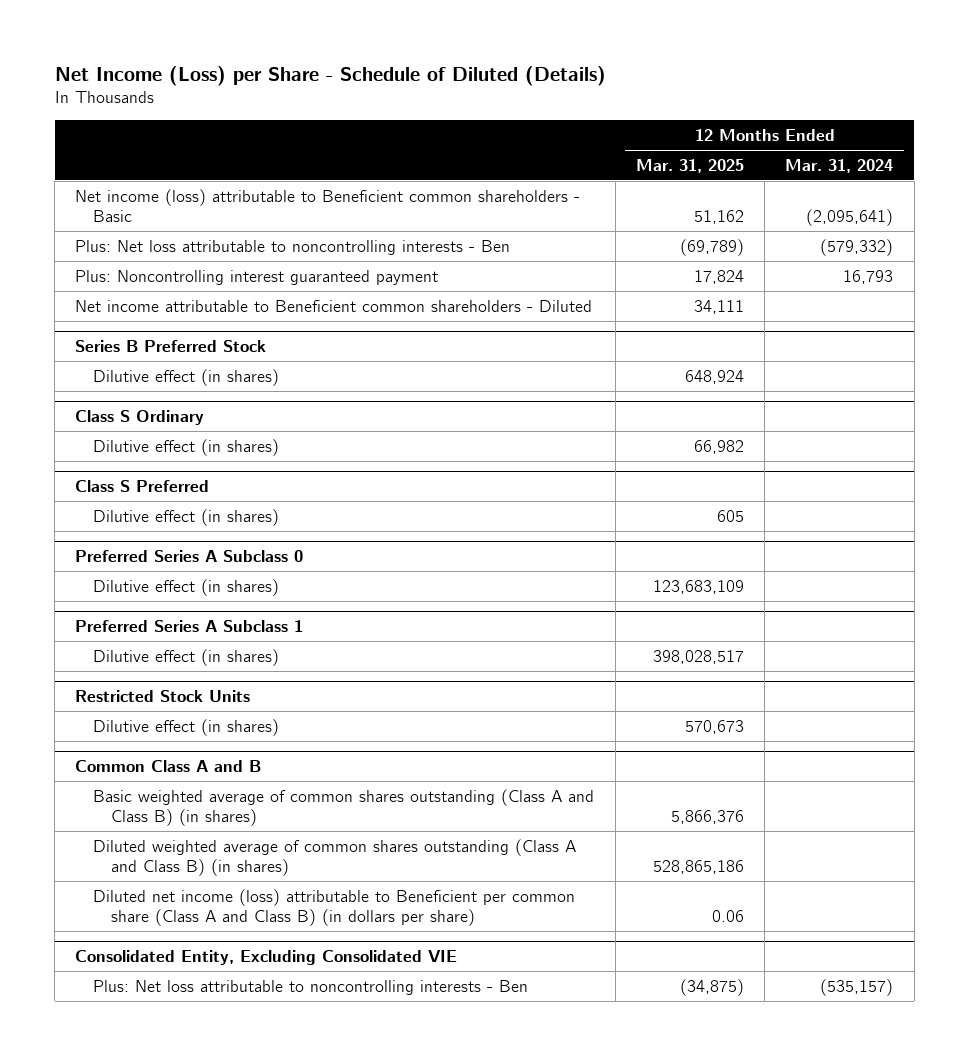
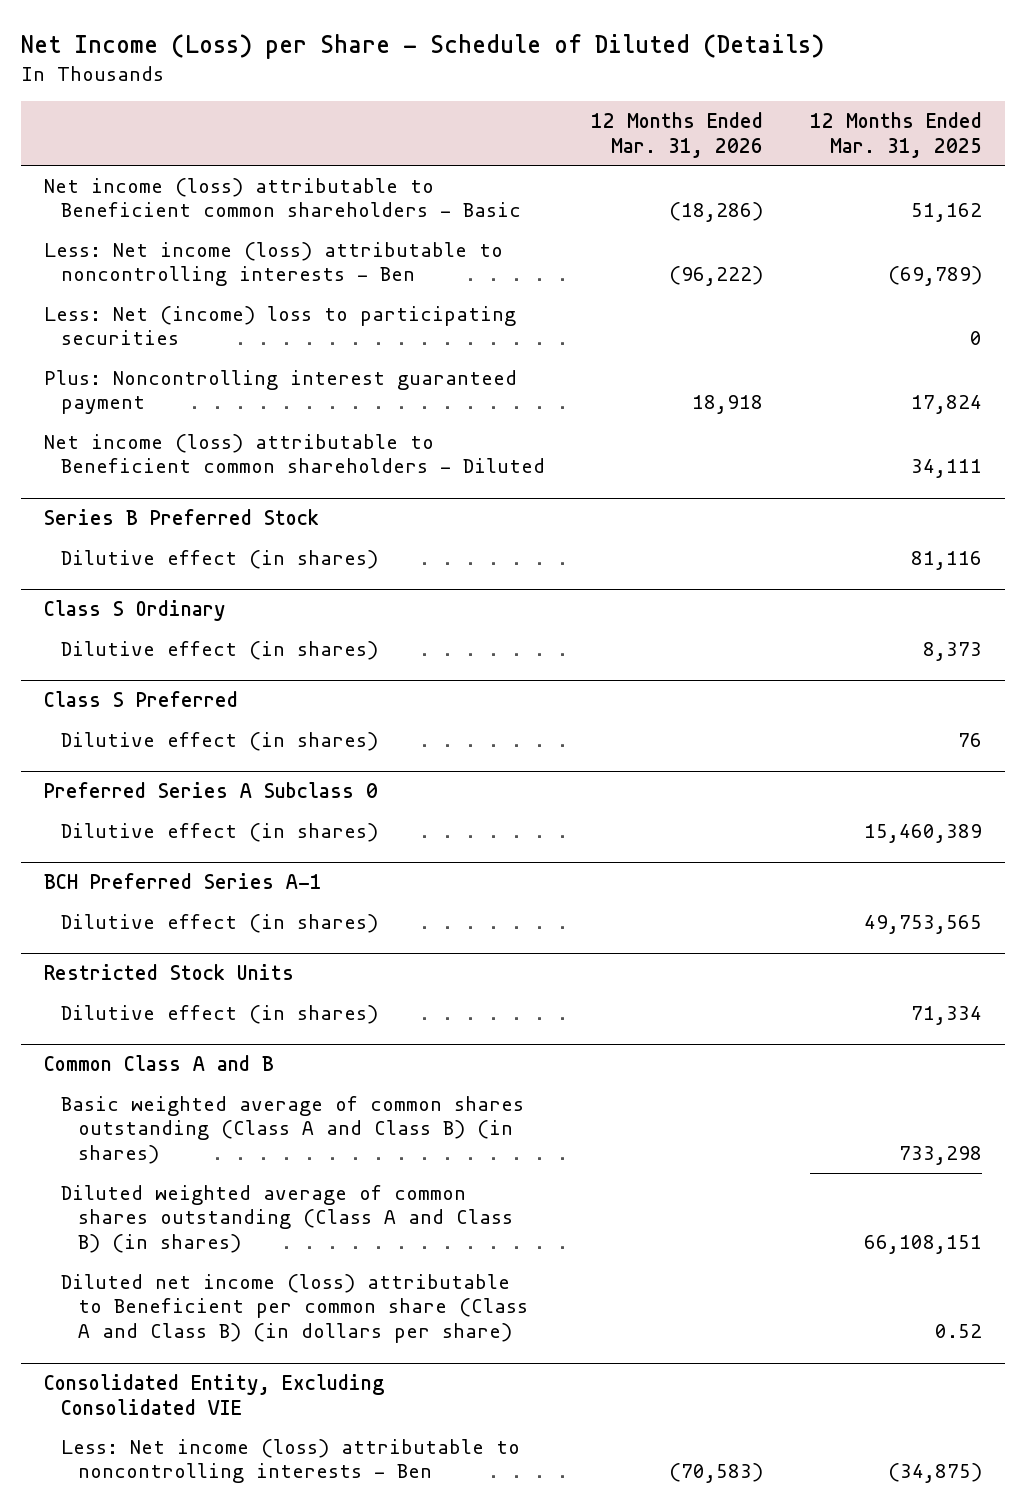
- | 12 Months Ended Mar. 31, 2025 | 12 Months Ended Mar. 31, 2024
+ | 12 Months Ended Mar. 31, 2026 | 12 Months Ended Mar. 31, 2025
- Plus: Net loss attributable to noncontrolling interests - Ben | (69,789) | (579,332)
+ Less: Net income (loss) attributable to noncontrolling interests - Ben | (96,222) | (69,789)
+ Less: Net (income) loss to participating securities | | 0
- Net income attributable to Beneficient common shareholders - Diluted | 34,111 |
+ Net income (loss) attributable to Beneficient common shareholders - Diluted | | 34,111
@ Series B Preferred Stock
- Dilutive effect (in shares) | 648,924 |
+ Dilutive effect (in shares) | | 81,116
@ Class S Ordinary
- Dilutive effect (in shares) | 66,982 |
+ Dilutive effect (in shares) | | 8,373
@ Class S Preferred
- Dilutive effect (in shares) | 605 |
+ Dilutive effect (in shares) | | 76
@ Preferred Series A Subclass 0
- Dilutive effect (in shares) | 123,683,109 |
- Preferred Series A Subclass 1
- Dilutive effect (in shares) | 398,028,517 |
@ Preferred Series A Subclass 0
+ Dilutive effect (in shares) | | 15,460,389
+ BCH Preferred Series A-1
+ Dilutive effect (in shares) | | 49,753,565
@ Restricted Stock Units
- Dilutive effect (in shares) | 570,673 |
+ Dilutive effect (in shares) | | 71,334
@ Common Class A and B
- Basic weighted average of common shares outstanding (Class A and Class B) (in shares) | 5,866,376 |
- Diluted weighted average of common shares outstanding (Class A and Class B) (in shares) | 528,865,186 |
- Diluted net income (loss) attributable to Beneficient per common share (Class A and Class B) (in dollars per share) | 0.06 |
+ Basic weighted average of common shares outstanding (Class A and Class B) (in shares) | | 733,298
+ Diluted weighted average of common shares outstanding (Class A and Class B) (in shares) | | 66,108,151
+ Diluted net income (loss) attributable to Beneficient per common share (Class A and Class B) (in dollars per share) | | 0.52
@ Consolidated Entity, Excluding Consolidated VIE
- Plus: Net loss attributable to noncontrolling interests - Ben | (34,875) | (535,157)
+ Less: Net income (loss) attributable to noncontrolling interests - Ben | (70,583) | (34,875)

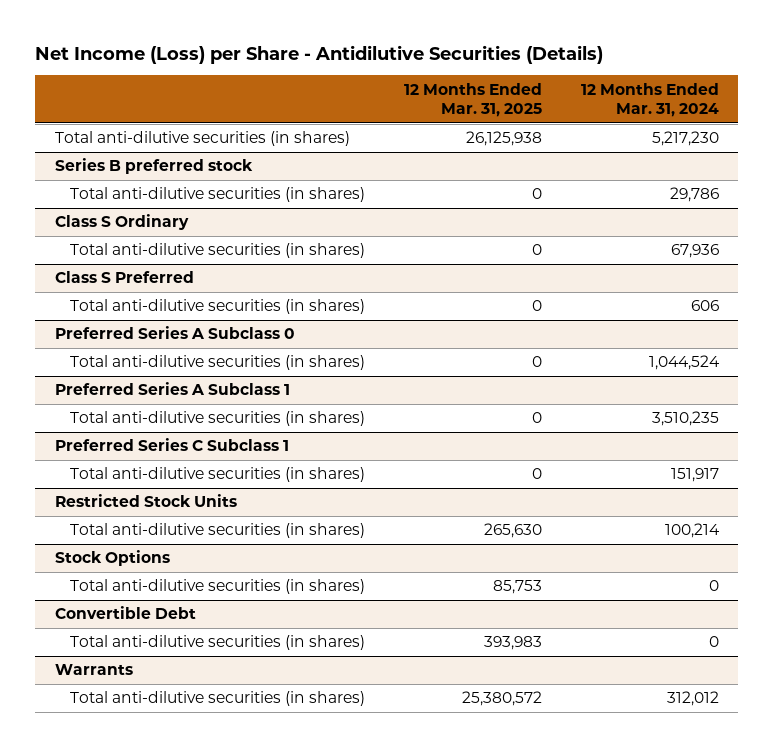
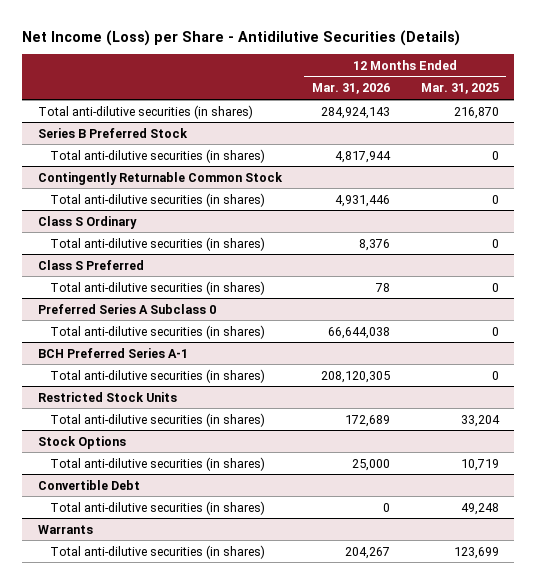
- | 12 Months Ended Mar. 31, 2025 | 12 Months Ended Mar. 31, 2024
+ | 12 Months Ended Mar. 31, 2026 | 12 Months Ended Mar. 31, 2025
- Total anti-dilutive securities (in shares) | 26,125,938 | 5,217,230
- Series B preferred stock
+ Total anti-dilutive securities (in shares) | 284,924,143 | 216,870
+ Series B Preferred Stock
+ Contingently Returnable Common Stock
+ Total anti-dilutive securities (in shares) | 4,931,446 | 0
- Preferred Series A Subclass 1
- Total anti-dilutive securities (in shares) | 0 | 3,510,235
- Preferred Series C Subclass 1
+ BCH Preferred Series A-1
@ Restricted Stock Units
- Total anti-dilutive securities (in shares) | 265,630 | 100,214
+ Total anti-dilutive securities (in shares) | 172,689 | 33,204
@ Stock Options
- Total anti-dilutive securities (in shares) | 85,753 | 0
+ Total anti-dilutive securities (in shares) | 25,000 | 10,719
@ Convertible Debt
- Total anti-dilutive securities (in shares) | 393,983 | 0
+ Total anti-dilutive securities (in shares) | 0 | 49,248
@ Warrants
- Total anti-dilutive securities (in shares) | 25,380,572 | 312,012
+ Total anti-dilutive securities (in shares) | 204,267 | 123,699

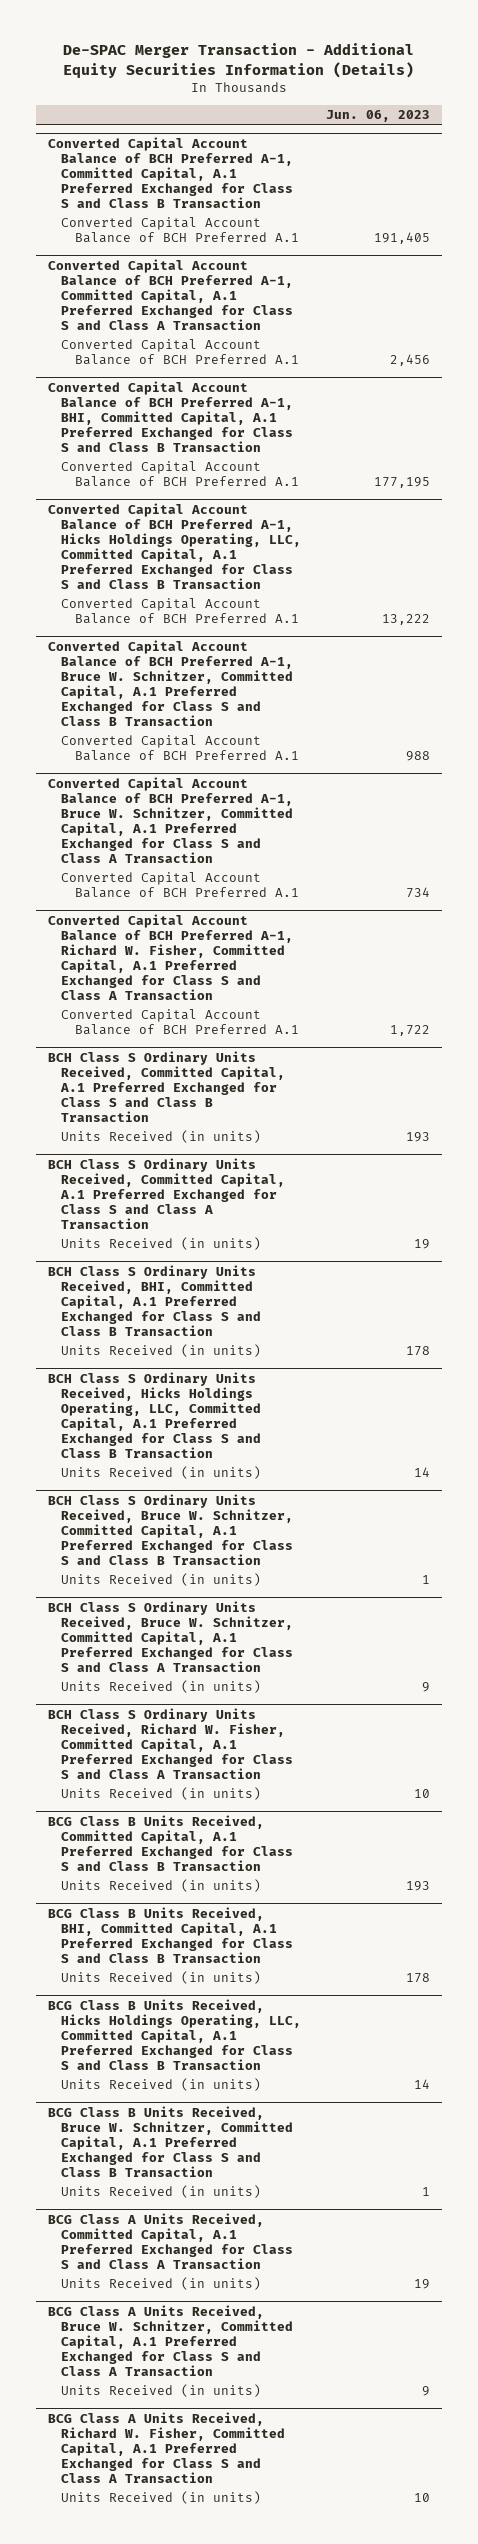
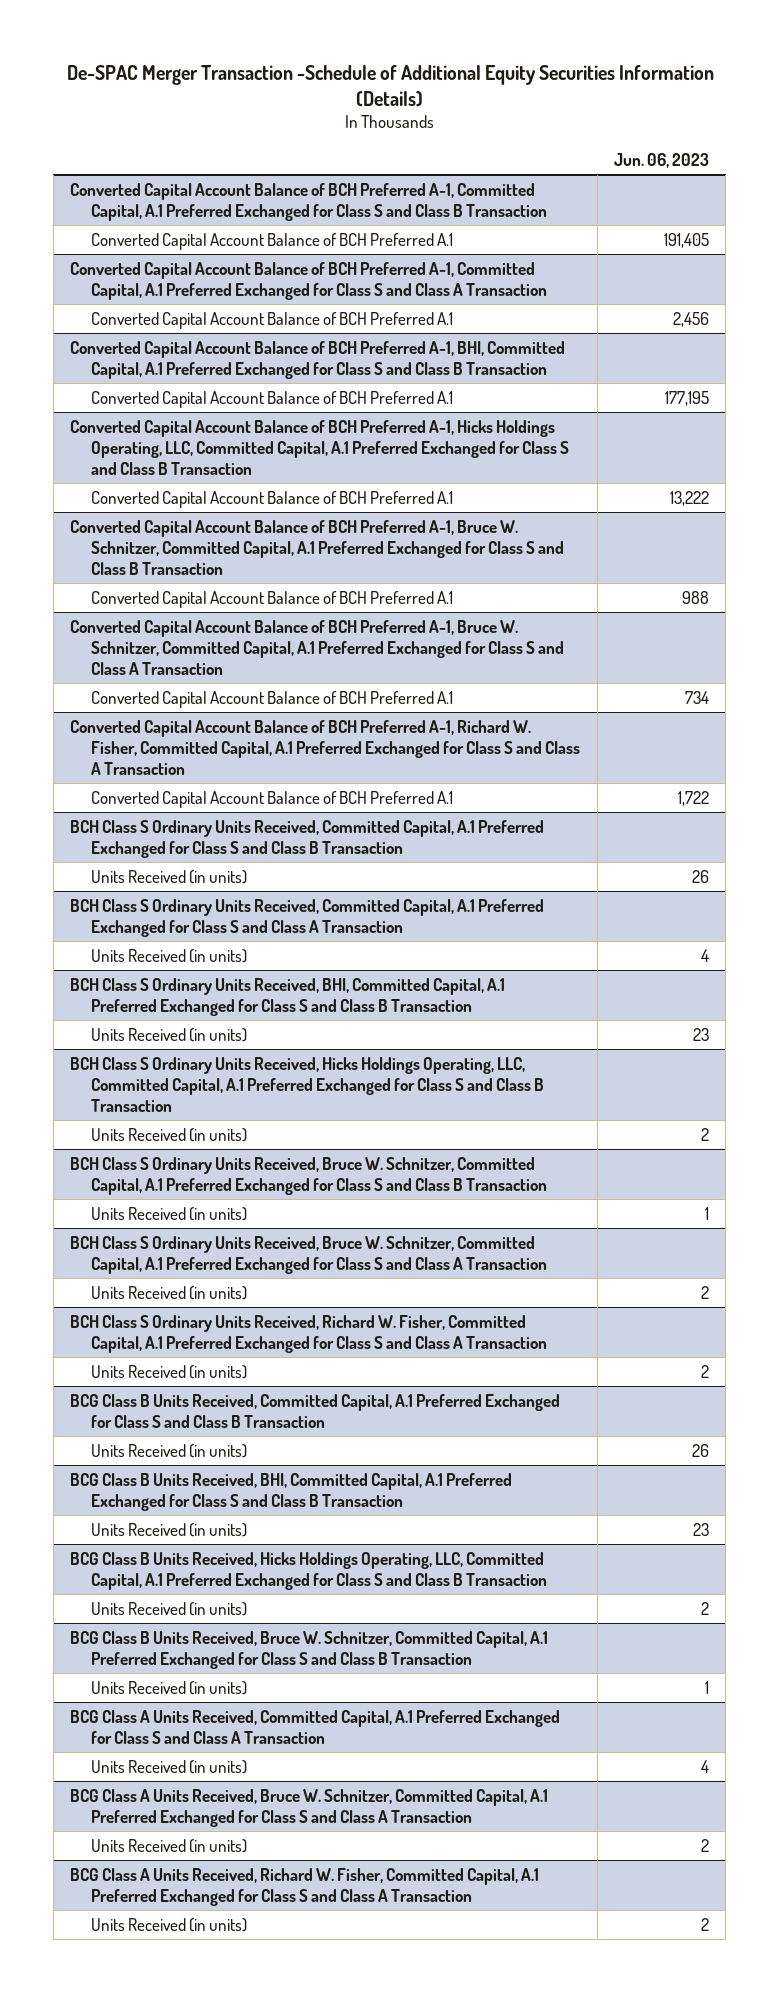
- De-SPAC Merger Transaction - Additional Equity Securities Information (Details)
+ De-SPAC Merger Transaction -Schedule of Additional Equity Securities Information (Details)
@ BCH Class S Ordinary Units Received, Committed Capital, A.1 Preferred Exchanged for Class S and Class B Transaction
- Units Received (in units) | 193
+ Units Received (in units) | 26
@ BCH Class S Ordinary Units Received, Committed Capital, A.1 Preferred Exchanged for Class S and Class A Transaction
- Units Received (in units) | 19
+ Units Received (in units) | 4
@ BCH Class S Ordinary Units Received, BHI, Committed Capital, A.1 Preferred Exchanged for Class S and Class B Transaction
- Units Received (in units) | 178
+ Units Received (in units) | 23
@ BCH Class S Ordinary Units Received, Hicks Holdings Operating, LLC, Committed Capital, A.1 Preferred Exchanged for Class S and Class B Transaction
- Units Received (in units) | 14
+ Units Received (in units) | 2
@ BCH Class S Ordinary Units Received, Bruce W. Schnitzer, Committed Capital, A.1 Preferred Exchanged for Class S and Class A Transaction
- Units Received (in units) | 9
+ Units Received (in units) | 2
@ BCH Class S Ordinary Units Received, Richard W. Fisher, Committed Capital, A.1 Preferred Exchanged for Class S and Class A Transaction
- Units Received (in units) | 10
+ Units Received (in units) | 2
@ BCG Class B Units Received, Committed Capital, A.1 Preferred Exchanged for Class S and Class B Transaction
- Units Received (in units) | 193
+ Units Received (in units) | 26
@ BCG Class B Units Received, BHI, Committed Capital, A.1 Preferred Exchanged for Class S and Class B Transaction
- Units Received (in units) | 178
+ Units Received (in units) | 23
@ BCG Class B Units Received, Hicks Holdings Operating, LLC, Committed Capital, A.1 Preferred Exchanged for Class S and Class B Transaction
- Units Received (in units) | 14
+ Units Received (in units) | 2
@ BCG Class A Units Received, Committed Capital, A.1 Preferred Exchanged for Class S and Class A Transaction
- Units Received (in units) | 19
+ Units Received (in units) | 4
@ BCG Class A Units Received, Bruce W. Schnitzer, Committed Capital, A.1 Preferred Exchanged for Class S and Class A Transaction
- Units Received (in units) | 9
+ Units Received (in units) | 2
@ BCG Class A Units Received, Richard W. Fisher, Committed Capital, A.1 Preferred Exchanged for Class S and Class A Transaction
- Units Received (in units) | 10
+ Units Received (in units) | 2

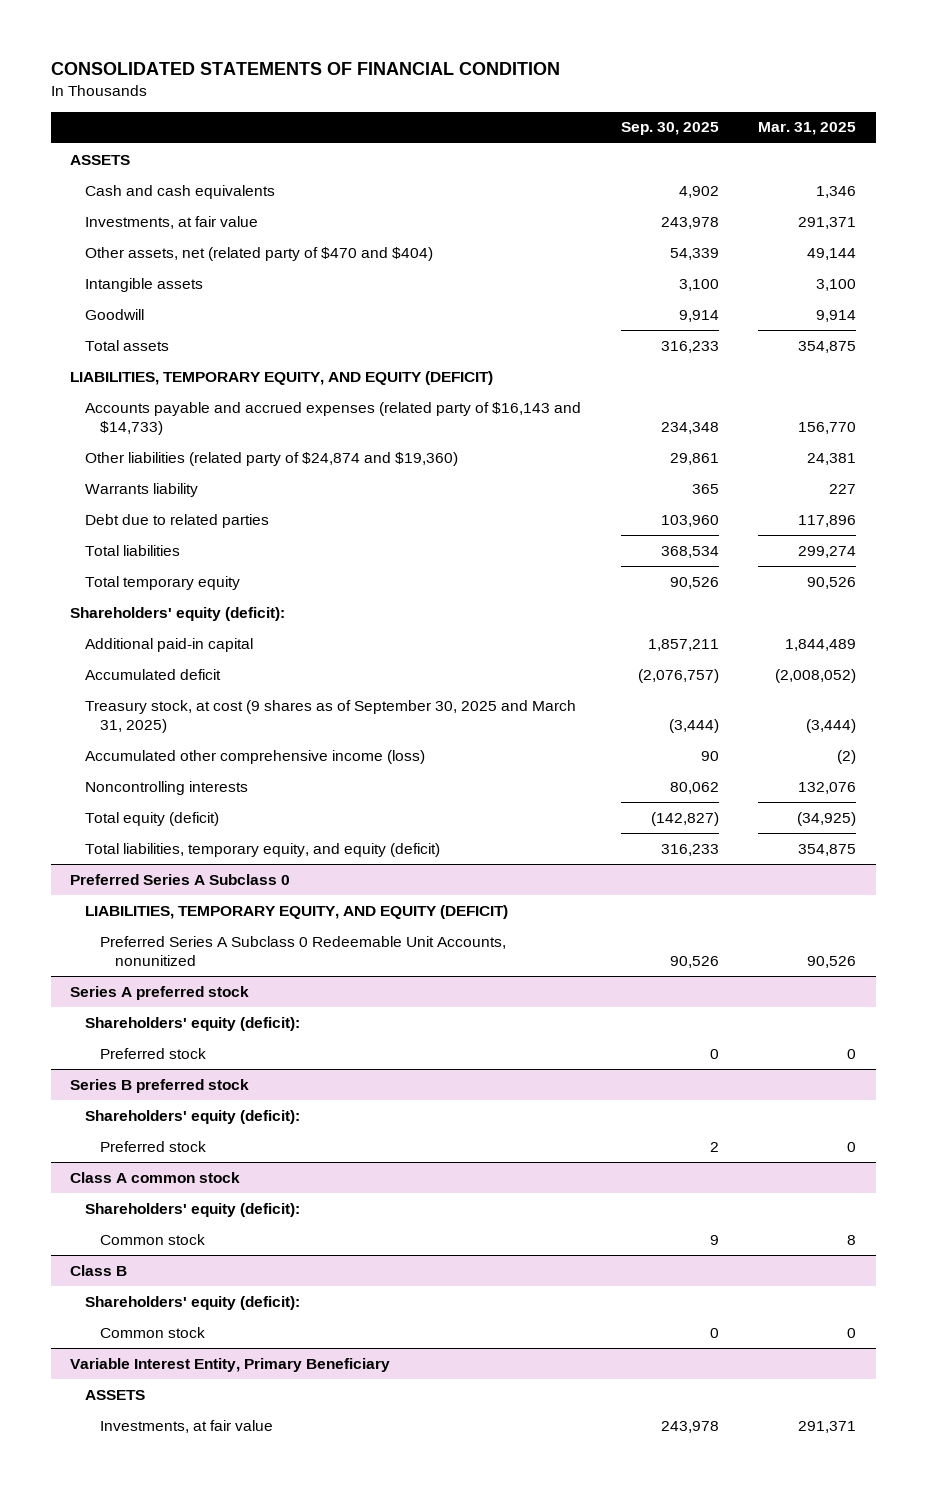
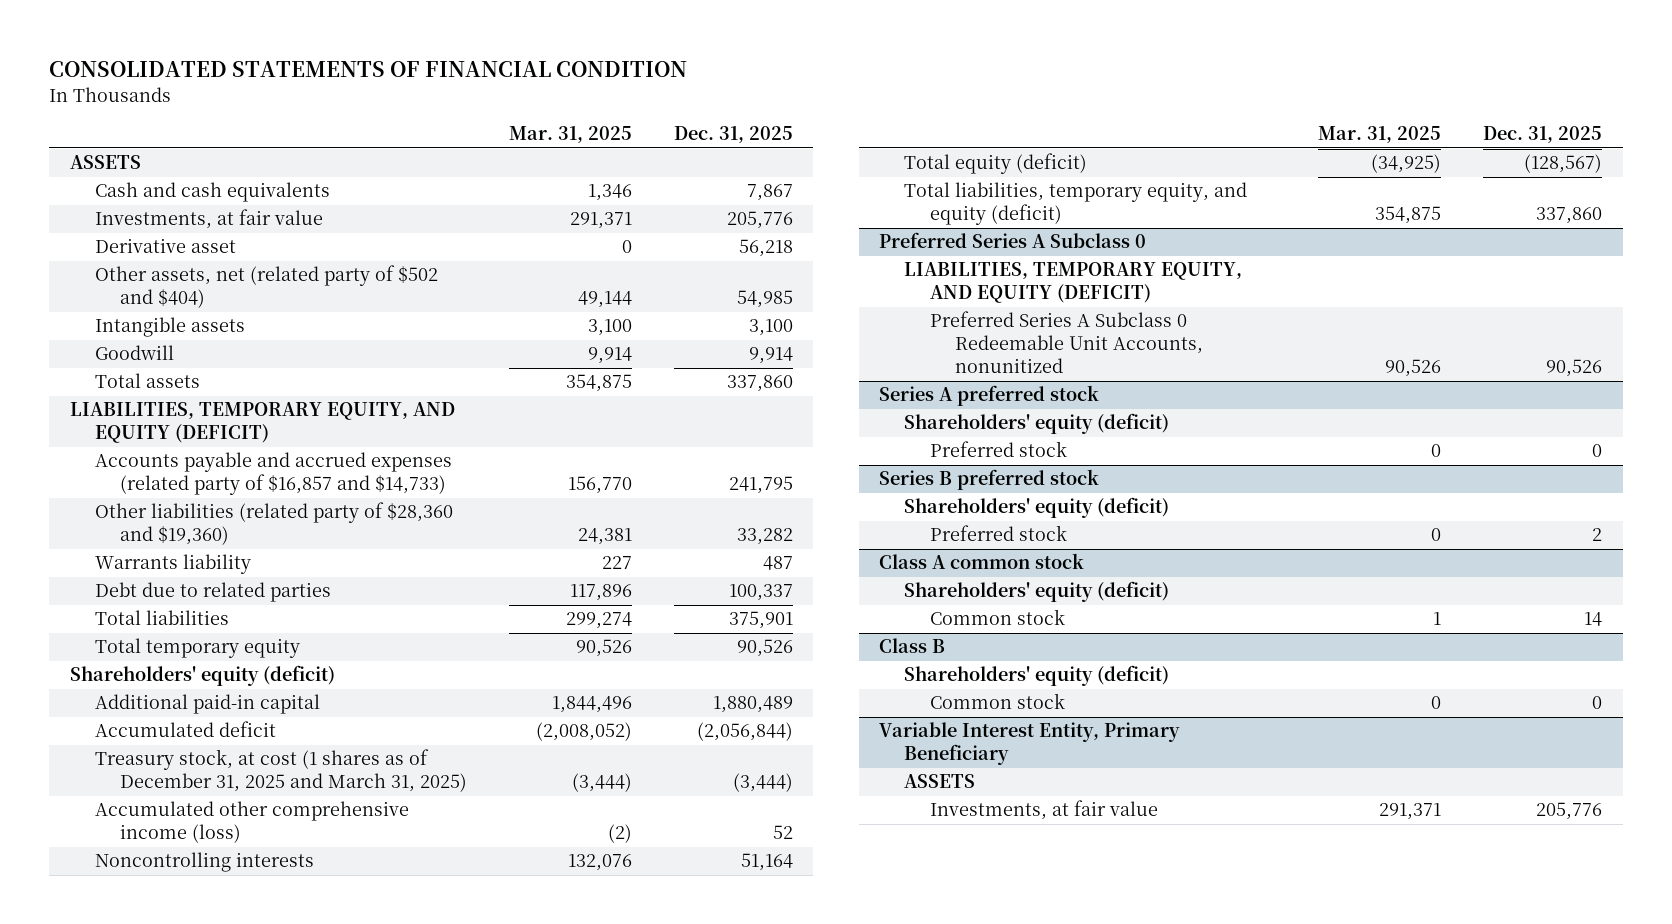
- | Sep. 30, 2025 | Mar. 31, 2025
+ | Mar. 31, 2025 | Dec. 31, 2025
- Other assets, net (related party of $470 and $404) | 54,339 | 49,144
+ Derivative asset | 0 | 56,218
+ Other assets, net (related party of $502 and $404) | 49,144 | 54,985
- Accounts payable and accrued expenses (related party of $16,143 and $14,733) | 234,348 | 156,770
- Other liabilities (related party of $24,874 and $19,360) | 29,861 | 24,381
+ Accounts payable and accrued expenses (related party of $16,857 and $14,733) | 156,770 | 241,795
+ Other liabilities (related party of $28,360 and $19,360) | 24,381 | 33,282
- Shareholders' equity (deficit):
- Additional paid-in capital | 1,857,211 | 1,844,489
+ Shareholders' equity (deficit)
+ Additional paid-in capital | 1,844,496 | 1,880,489
- Treasury stock, at cost (9 shares as of September 30, 2025 and March 31, 2025) | (3,444) | (3,444)
+ Treasury stock, at cost (1 shares as of December 31, 2025 and March 31, 2025) | (3,444) | (3,444)
@ Series A preferred stock
- Shareholders' equity (deficit):
+ Shareholders' equity (deficit)
@ Series B preferred stock
- Shareholders' equity (deficit):
+ Shareholders' equity (deficit)
@ Class A common stock
- Shareholders' equity (deficit):
- Common stock | 9 | 8
+ Shareholders' equity (deficit)
+ Common stock | 1 | 14
@ Class B
- Shareholders' equity (deficit):
+ Shareholders' equity (deficit)

